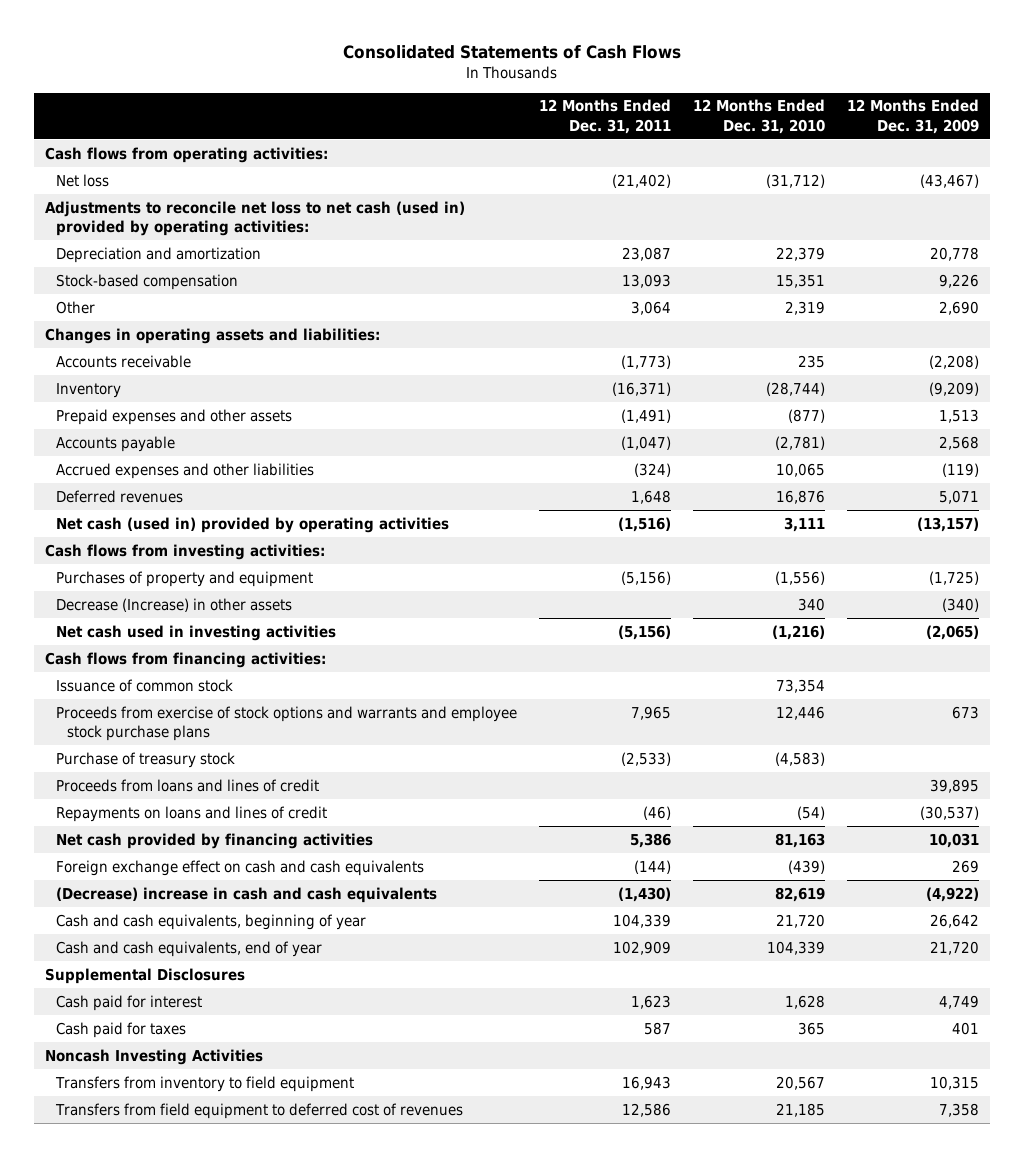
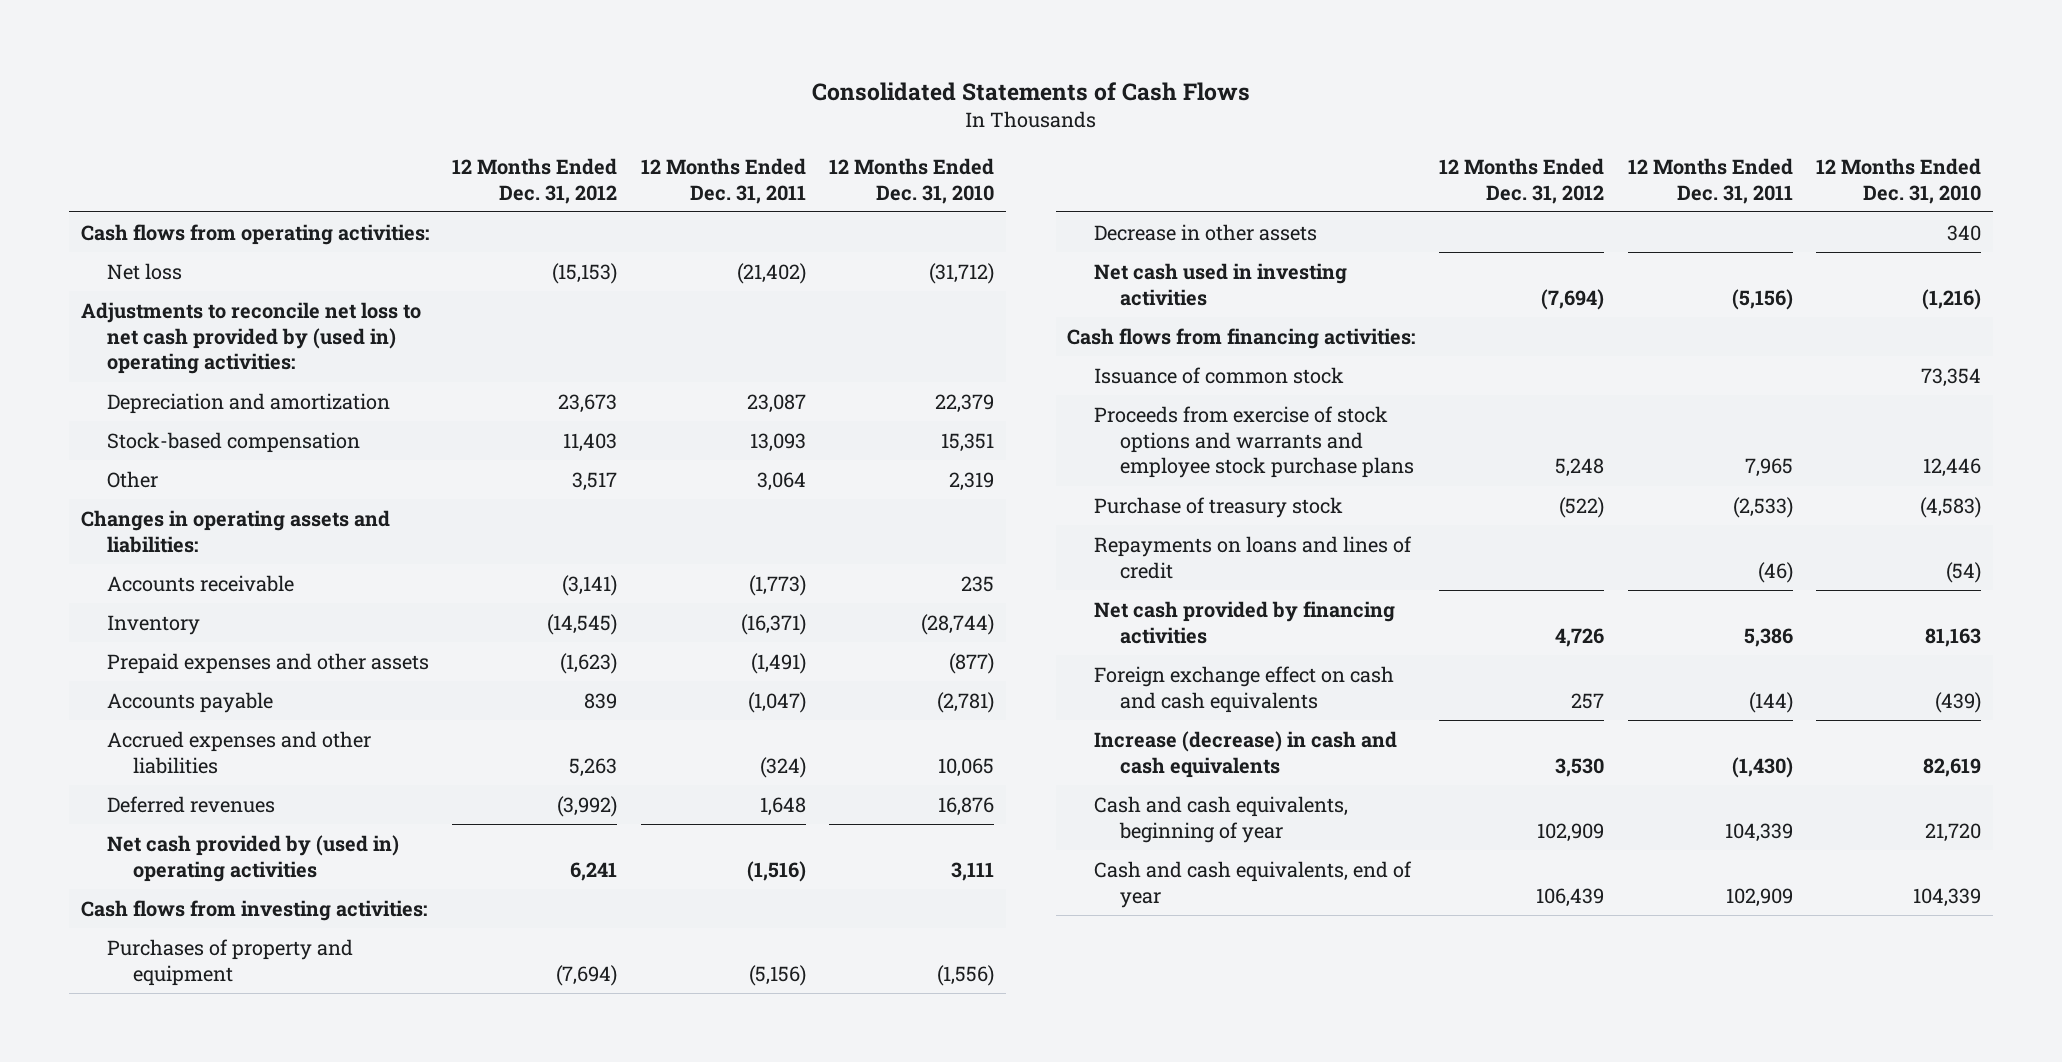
- | 12 Months Ended Dec. 31, 2011 | 12 Months Ended Dec. 31, 2010 | 12 Months Ended Dec. 31, 2009
+ | 12 Months Ended Dec. 31, 2012 | 12 Months Ended Dec. 31, 2011 | 12 Months Ended Dec. 31, 2010
- Adjustments to reconcile net loss to net cash (used in) provided by operating activities:
+ Adjustments to reconcile net loss to net cash provided by (used in) operating activities:
- Net cash (used in) provided by operating activities | (1,516) | 3,111 | (13,157)
+ Net cash provided by (used in) operating activities | 6,241 | (1,516) | 3,111
- Decrease (Increase) in other assets | | 340 | (340)
+ Decrease in other assets | | | 340
- Proceeds from loans and lines of credit | | | 39,895
- (Decrease) increase in cash and cash equivalents | (1,430) | 82,619 | (4,922)
+ Increase (decrease) in cash and cash equivalents | 3,530 | (1,430) | 82,619
- Supplemental Disclosures
- Cash paid for interest | 1,623 | 1,628 | 4,749
- Cash paid for taxes | 587 | 365 | 401
- Noncash Investing Activities
- Transfers from inventory to field equipment | 16,943 | 20,567 | 10,315
- Transfers from field equipment to deferred cost of revenues | 12,586 | 21,185 | 7,358

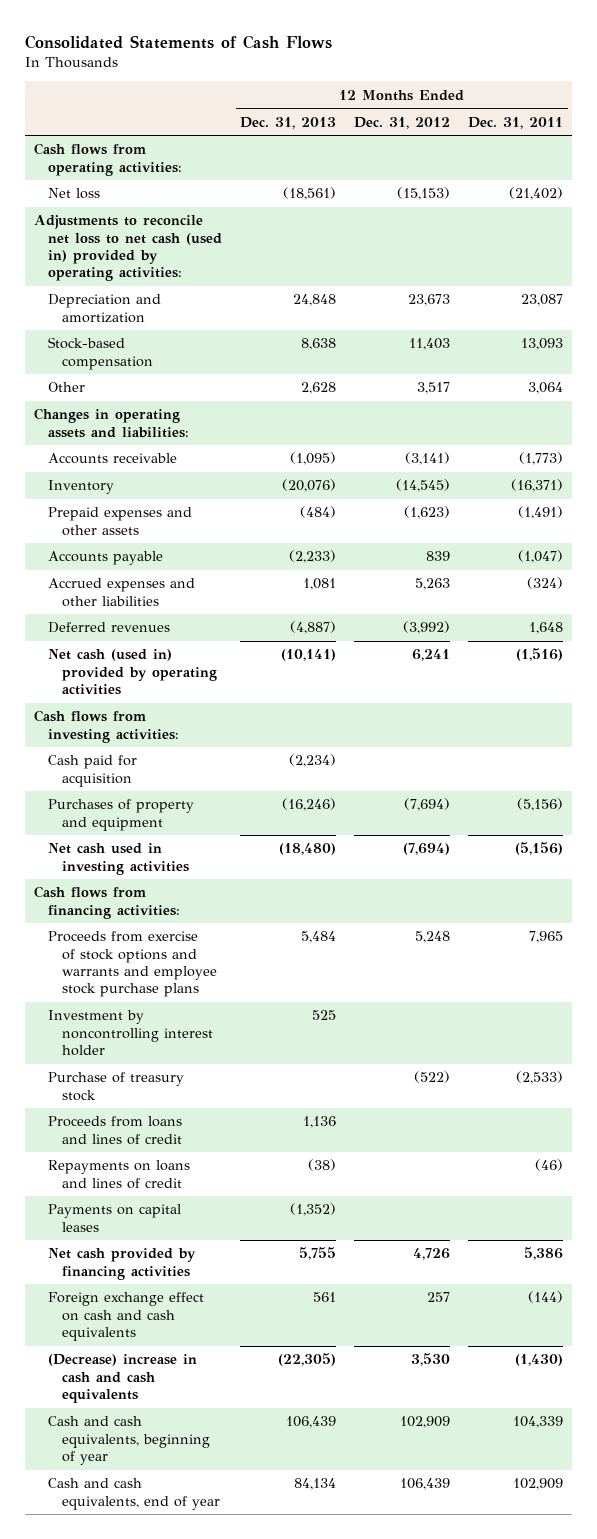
- | 12 Months Ended Dec. 31, 2012 | 12 Months Ended Dec. 31, 2011 | 12 Months Ended Dec. 31, 2010
+ | 12 Months Ended Dec. 31, 2013 | 12 Months Ended Dec. 31, 2012 | 12 Months Ended Dec. 31, 2011
- Adjustments to reconcile net loss to net cash provided by (used in) operating activities:
+ Adjustments to reconcile net loss to net cash (used in) provided by operating activities:
- Net cash provided by (used in) operating activities | 6,241 | (1,516) | 3,111
+ Net cash (used in) provided by operating activities | (10,141) | 6,241 | (1,516)
+ Cash paid for acquisition | (2,234) | |
- Decrease in other assets | | | 340
- Issuance of common stock | | | 73,354
+ Investment by noncontrolling interest holder | 525 | |
+ Proceeds from loans and lines of credit | 1,136 | |
+ Payments on capital leases | (1,352) | |
- Increase (decrease) in cash and cash equivalents | 3,530 | (1,430) | 82,619
+ (Decrease) increase in cash and cash equivalents | (22,305) | 3,530 | (1,430)

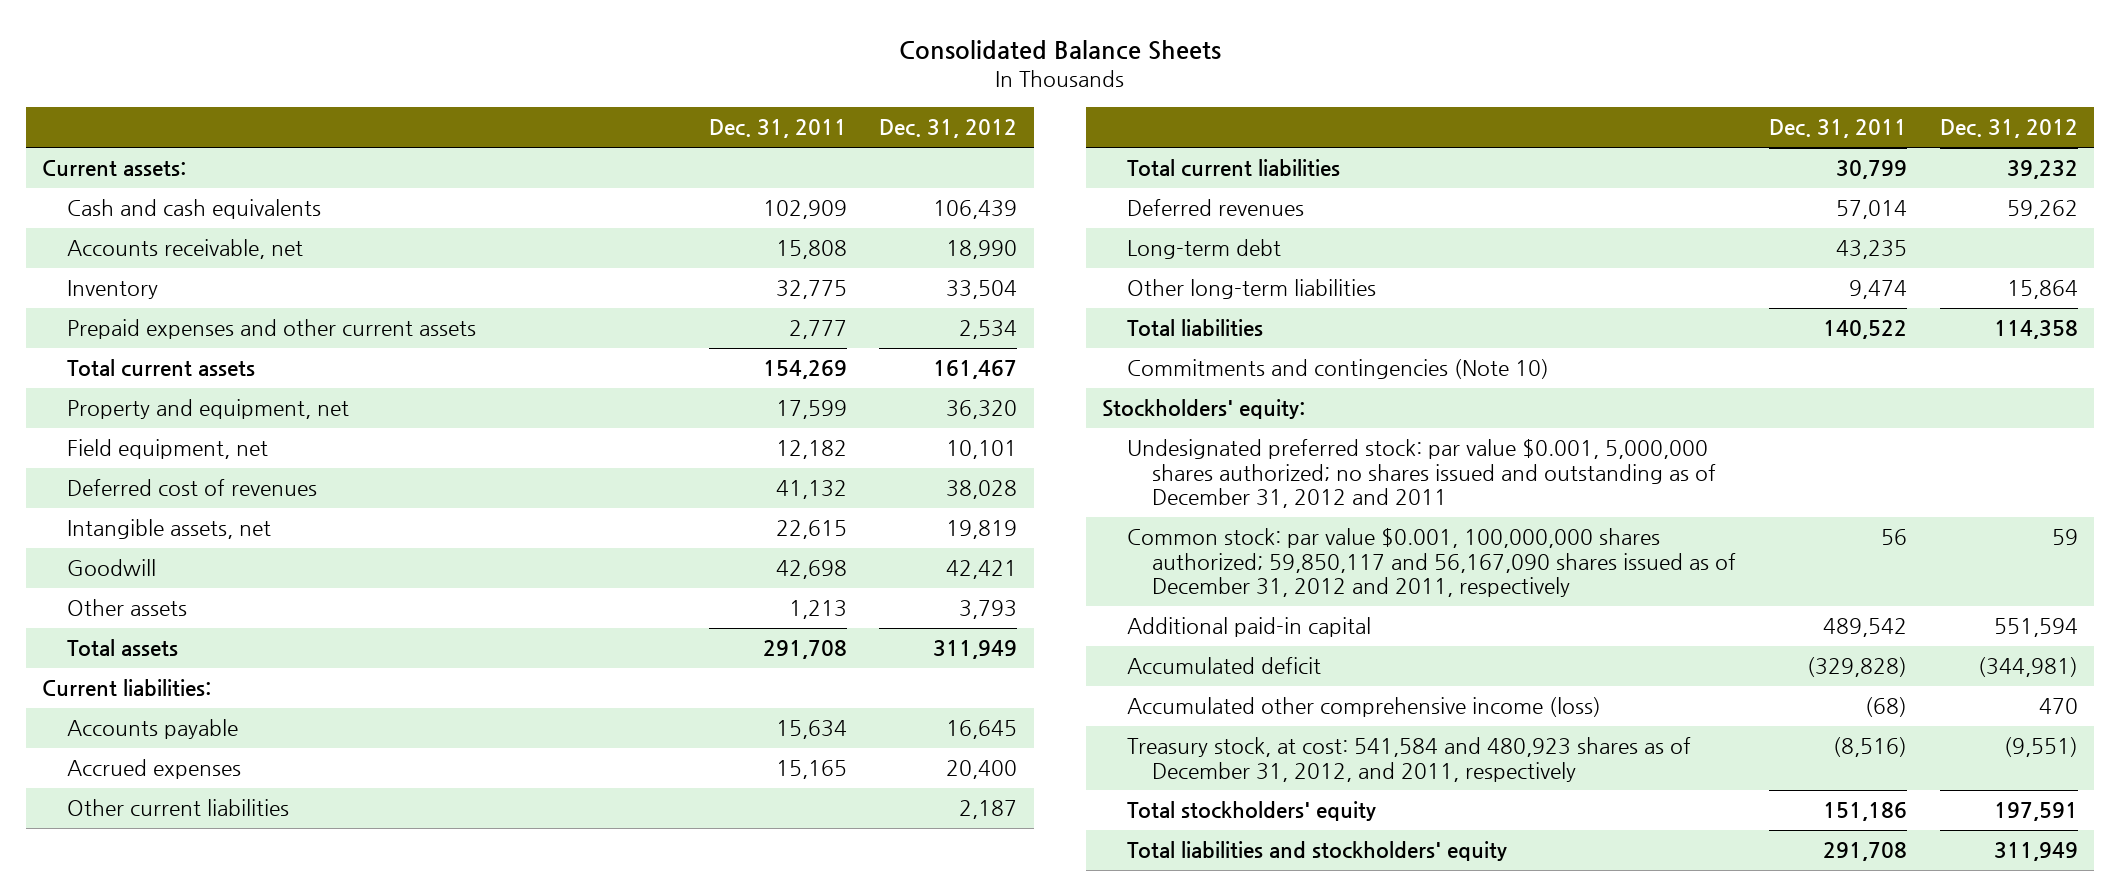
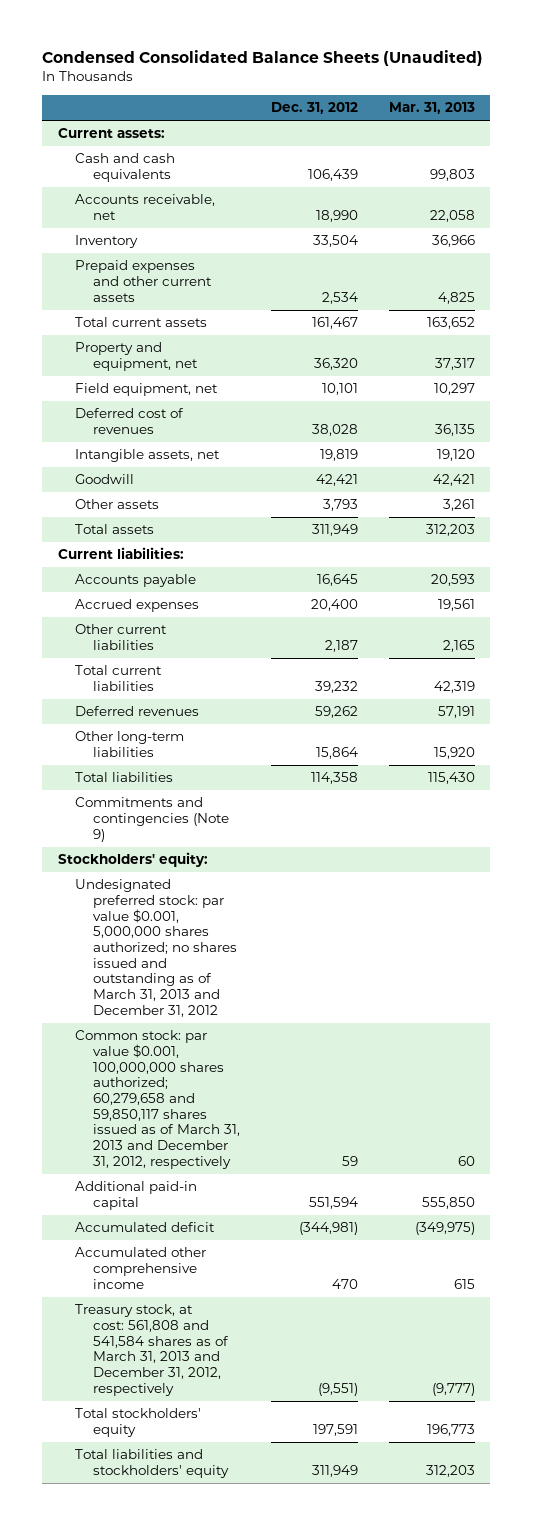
- Consolidated Balance Sheets
+ Condensed Consolidated Balance Sheets (Unaudited)
- | Dec. 31, 2011 | Dec. 31, 2012
+ | Dec. 31, 2012 | Mar. 31, 2013
- Long-term debt | 43,235 |
- Commitments and contingencies (Note 10)
+ Commitments and contingencies (Note 9)
- Undesignated preferred stock: par value $0.001, 5,000,000 shares authorized; no shares issued and outstanding as of December 31, 2012 and 2011
- Common stock: par value $0.001, 100,000,000 shares authorized; 59,850,117 and 56,167,090 shares issued as of December 31, 2012 and 2011, respectively | 56 | 59
+ Undesignated preferred stock: par value $0.001, 5,000,000 shares authorized; no shares issued and outstanding as of March 31, 2013 and December 31, 2012
+ Common stock: par value $0.001, 100,000,000 shares authorized; 60,279,658 and 59,850,117 shares issued as of March 31, 2013 and December 31, 2012, respectively | 59 | 60
- Accumulated other comprehensive income (loss) | (68) | 470
- Treasury stock, at cost: 541,584 and 480,923 shares as of December 31, 2012, and 2011, respectively | (8,516) | (9,551)
+ Accumulated other comprehensive income | 470 | 615
+ Treasury stock, at cost: 561,808 and 541,584 shares as of March 31, 2013 and December 31, 2012, respectively | (9,551) | (9,777)

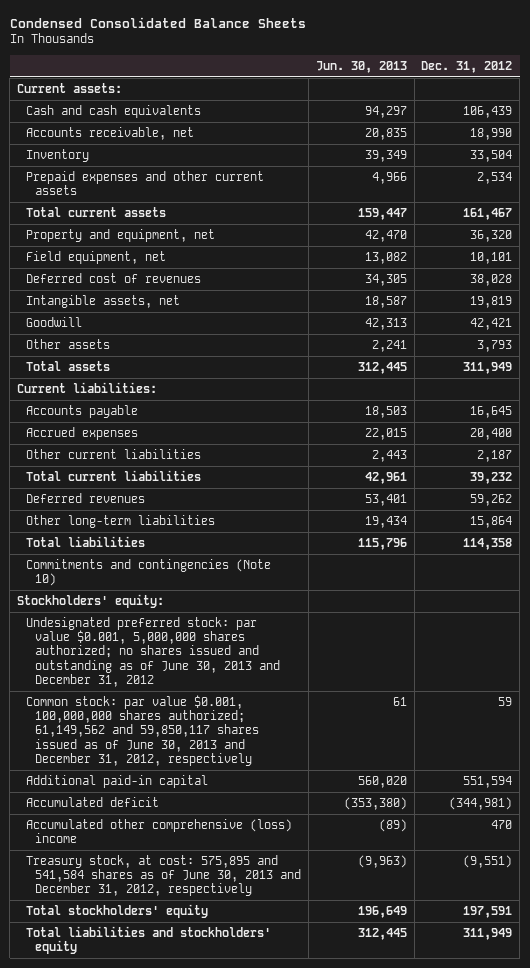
- Condensed Consolidated Balance Sheets (Unaudited)
+ Condensed Consolidated Balance Sheets
- | Dec. 31, 2012 | Mar. 31, 2013
+ | Jun. 30, 2013 | Dec. 31, 2012
- Commitments and contingencies (Note 9)
+ Commitments and contingencies (Note 10)
- Undesignated preferred stock: par value $0.001, 5,000,000 shares authorized; no shares issued and outstanding as of March 31, 2013 and December 31, 2012
- Common stock: par value $0.001, 100,000,000 shares authorized; 60,279,658 and 59,850,117 shares issued as of March 31, 2013 and December 31, 2012, respectively | 59 | 60
+ Undesignated preferred stock: par value $0.001, 5,000,000 shares authorized; no shares issued and outstanding as of June 30, 2013 and December 31, 2012
+ Common stock: par value $0.001, 100,000,000 shares authorized; 61,149,562 and 59,850,117 shares issued as of June 30, 2013 and December 31, 2012, respectively | 61 | 59
- Accumulated other comprehensive income | 470 | 615
- Treasury stock, at cost: 561,808 and 541,584 shares as of March 31, 2013 and December 31, 2012, respectively | (9,551) | (9,777)
+ Accumulated other comprehensive (loss) income | (89) | 470
+ Treasury stock, at cost: 575,895 and 541,584 shares as of June 30, 2013 and December 31, 2012, respectively | (9,963) | (9,551)

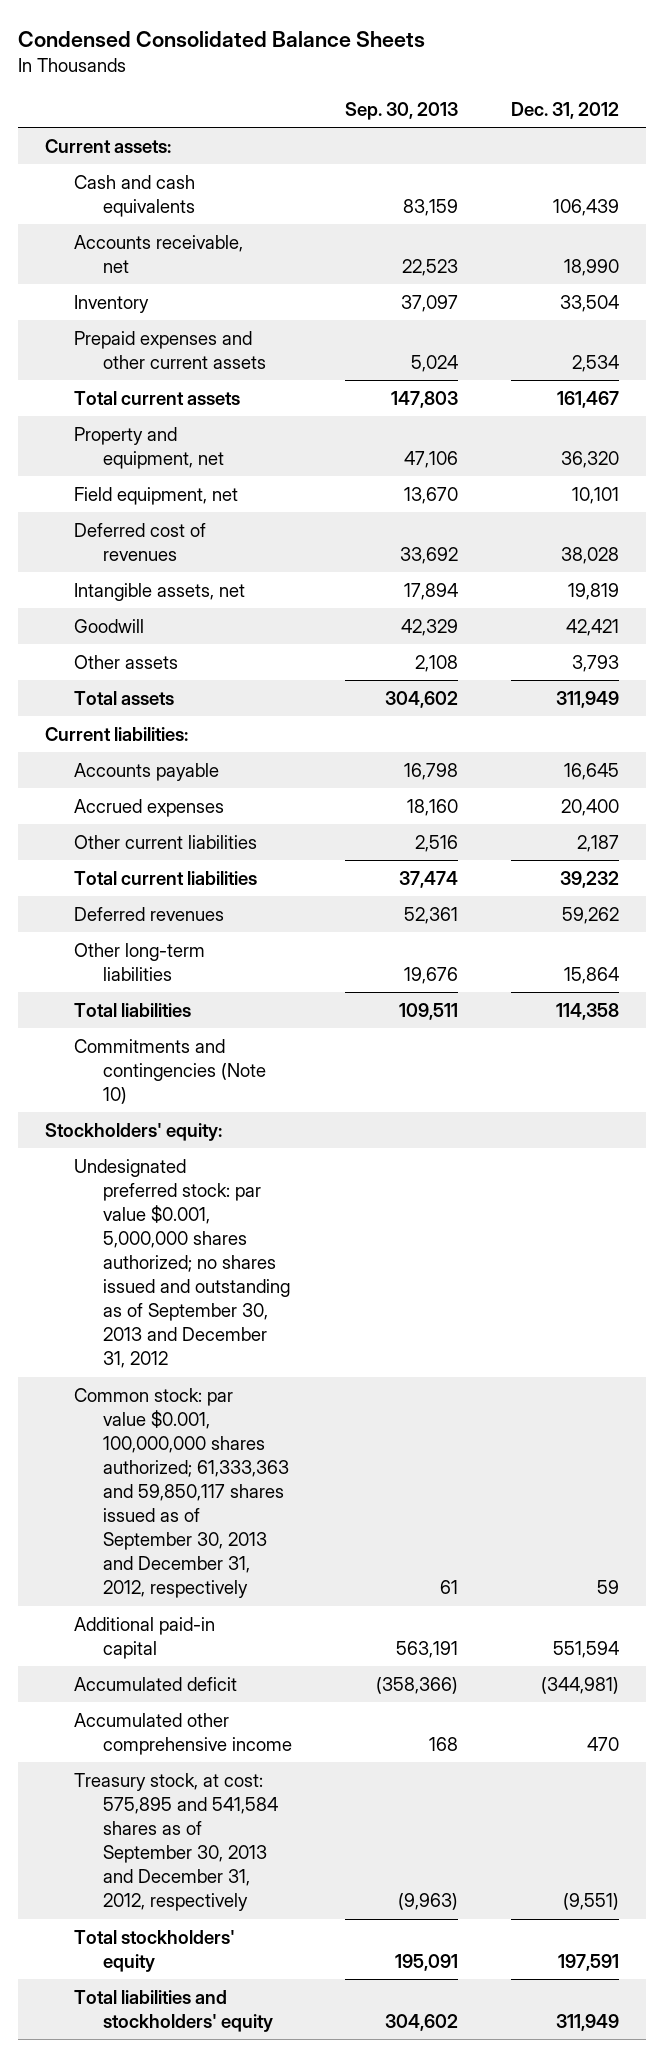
- | Jun. 30, 2013 | Dec. 31, 2012
+ | Sep. 30, 2013 | Dec. 31, 2012
- Undesignated preferred stock: par value $0.001, 5,000,000 shares authorized; no shares issued and outstanding as of June 30, 2013 and December 31, 2012
- Common stock: par value $0.001, 100,000,000 shares authorized; 61,149,562 and 59,850,117 shares issued as of June 30, 2013 and December 31, 2012, respectively | 61 | 59
+ Undesignated preferred stock: par value $0.001, 5,000,000 shares authorized; no shares issued and outstanding as of September 30, 2013 and December 31, 2012
+ Common stock: par value $0.001, 100,000,000 shares authorized; 61,333,363 and 59,850,117 shares issued as of September 30, 2013 and December 31, 2012, respectively | 61 | 59
- Accumulated other comprehensive (loss) income | (89) | 470
- Treasury stock, at cost: 575,895 and 541,584 shares as of June 30, 2013 and December 31, 2012, respectively | (9,963) | (9,551)
+ Accumulated other comprehensive income | 168 | 470
+ Treasury stock, at cost: 575,895 and 541,584 shares as of September 30, 2013 and December 31, 2012, respectively | (9,963) | (9,551)

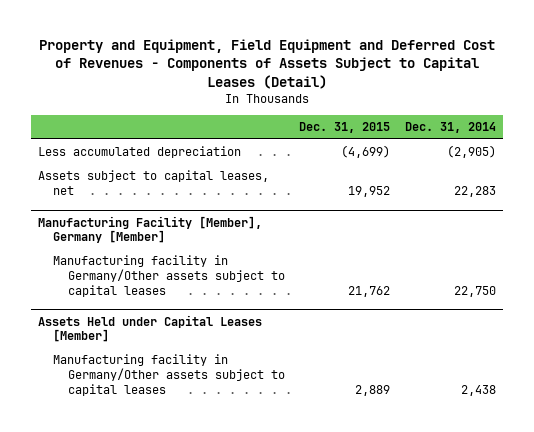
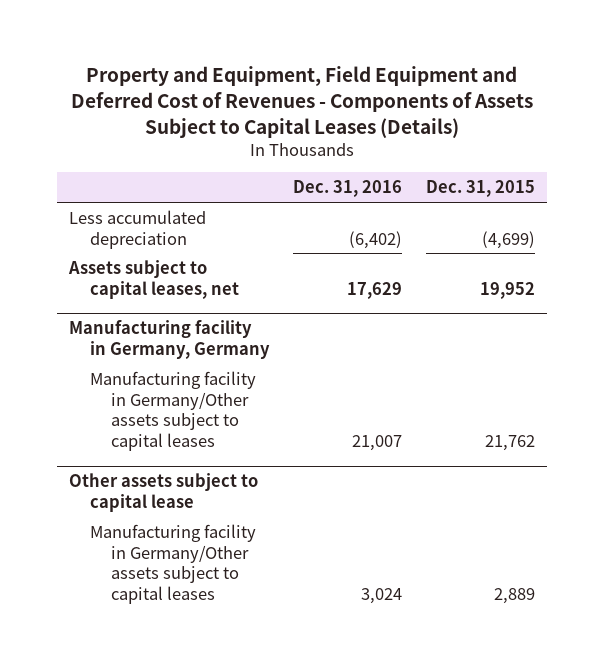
- Property and Equipment, Field Equipment and Deferred Cost of Revenues - Components of Assets Subject to Capital Leases (Detail)
+ Property and Equipment, Field Equipment and Deferred Cost of Revenues - Components of Assets Subject to Capital Leases (Details)
- | Dec. 31, 2015 | Dec. 31, 2014
+ | Dec. 31, 2016 | Dec. 31, 2015
- Manufacturing Facility [Member], Germany [Member]
+ Manufacturing facility in Germany, Germany
- Assets Held under Capital Leases [Member]
+ Other assets subject to capital lease

